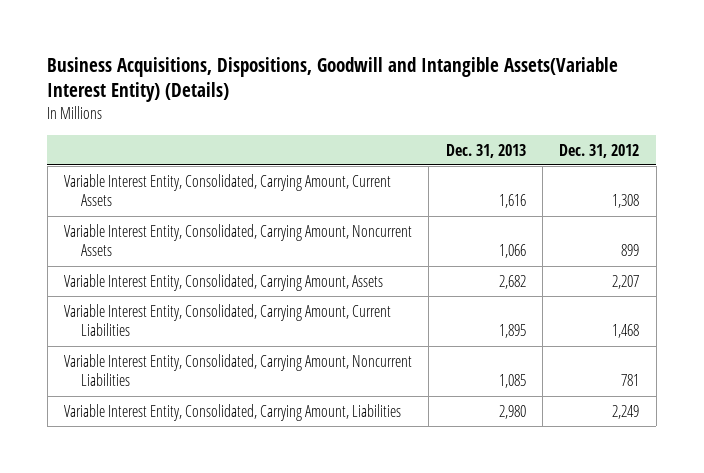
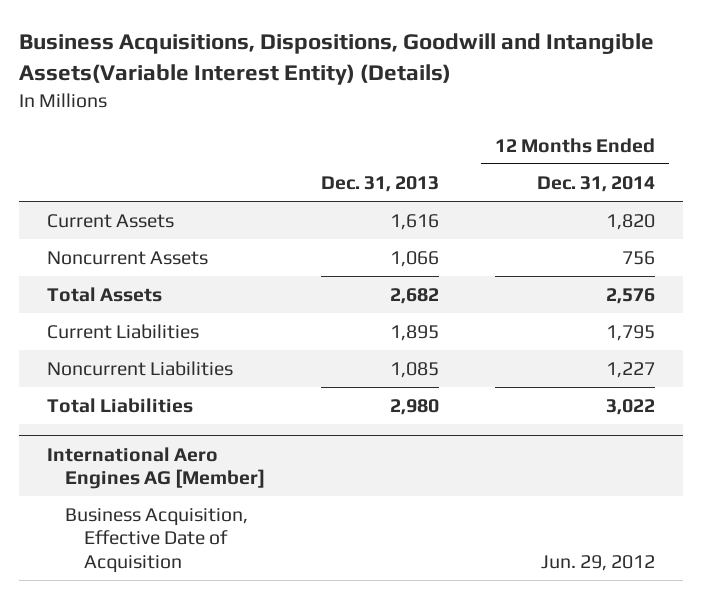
- | Dec. 31, 2013 | Dec. 31, 2012
+ | Dec. 31, 2013 | 12 Months Ended Dec. 31, 2014
- Variable Interest Entity, Consolidated, Carrying Amount, Current Assets | 1,616 | 1,308
- Variable Interest Entity, Consolidated, Carrying Amount, Noncurrent Assets | 1,066 | 899
- Variable Interest Entity, Consolidated, Carrying Amount, Assets | 2,682 | 2,207
- Variable Interest Entity, Consolidated, Carrying Amount, Current Liabilities | 1,895 | 1,468
- Variable Interest Entity, Consolidated, Carrying Amount, Noncurrent Liabilities | 1,085 | 781
- Variable Interest Entity, Consolidated, Carrying Amount, Liabilities | 2,980 | 2,249
+ Current Assets | 1,616 | 1,820
+ Noncurrent Assets | 1,066 | 756
+ Total Assets | 2,682 | 2,576
+ Current Liabilities | 1,895 | 1,795
+ Noncurrent Liabilities | 1,085 | 1,227
+ Total Liabilities | 2,980 | 3,022
+ International Aero Engines AG [Member]
+ Business Acquisition, Effective Date of Acquisition | | Jun. 29, 2012

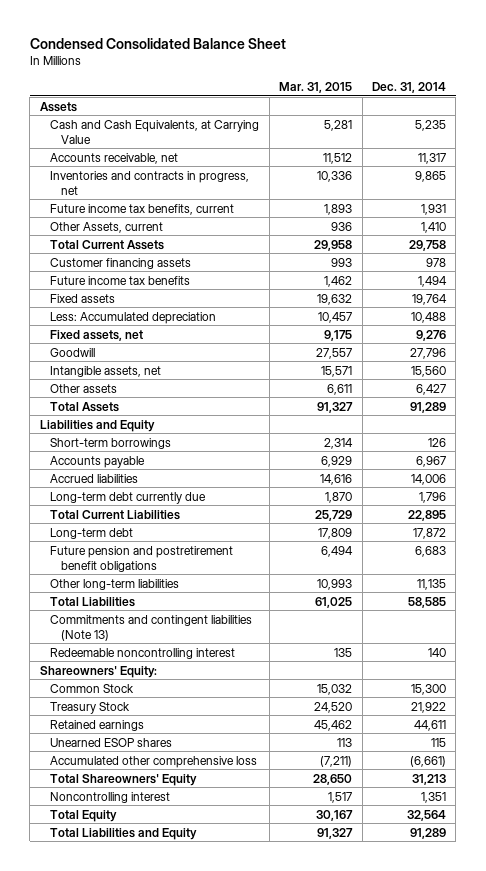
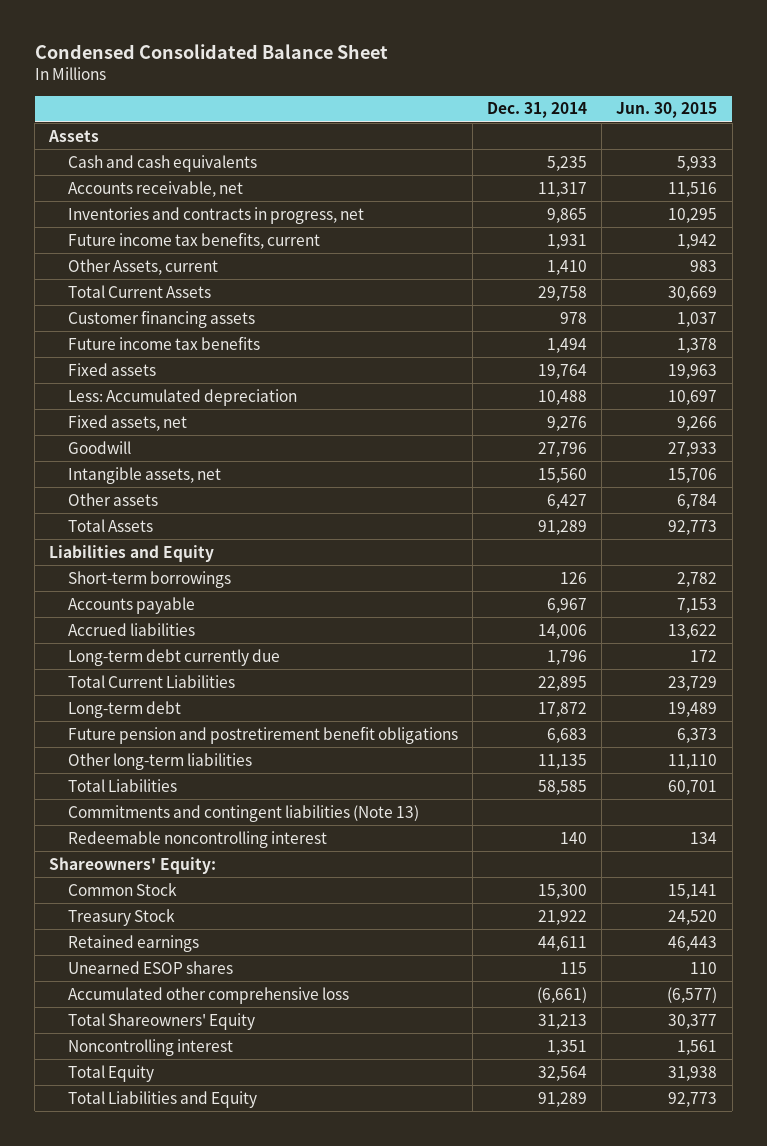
- | Mar. 31, 2015 | Dec. 31, 2014
+ | Dec. 31, 2014 | Jun. 30, 2015
- Cash and Cash Equivalents, at Carrying Value | 5,281 | 5,235
+ Cash and cash equivalents | 5,235 | 5,933

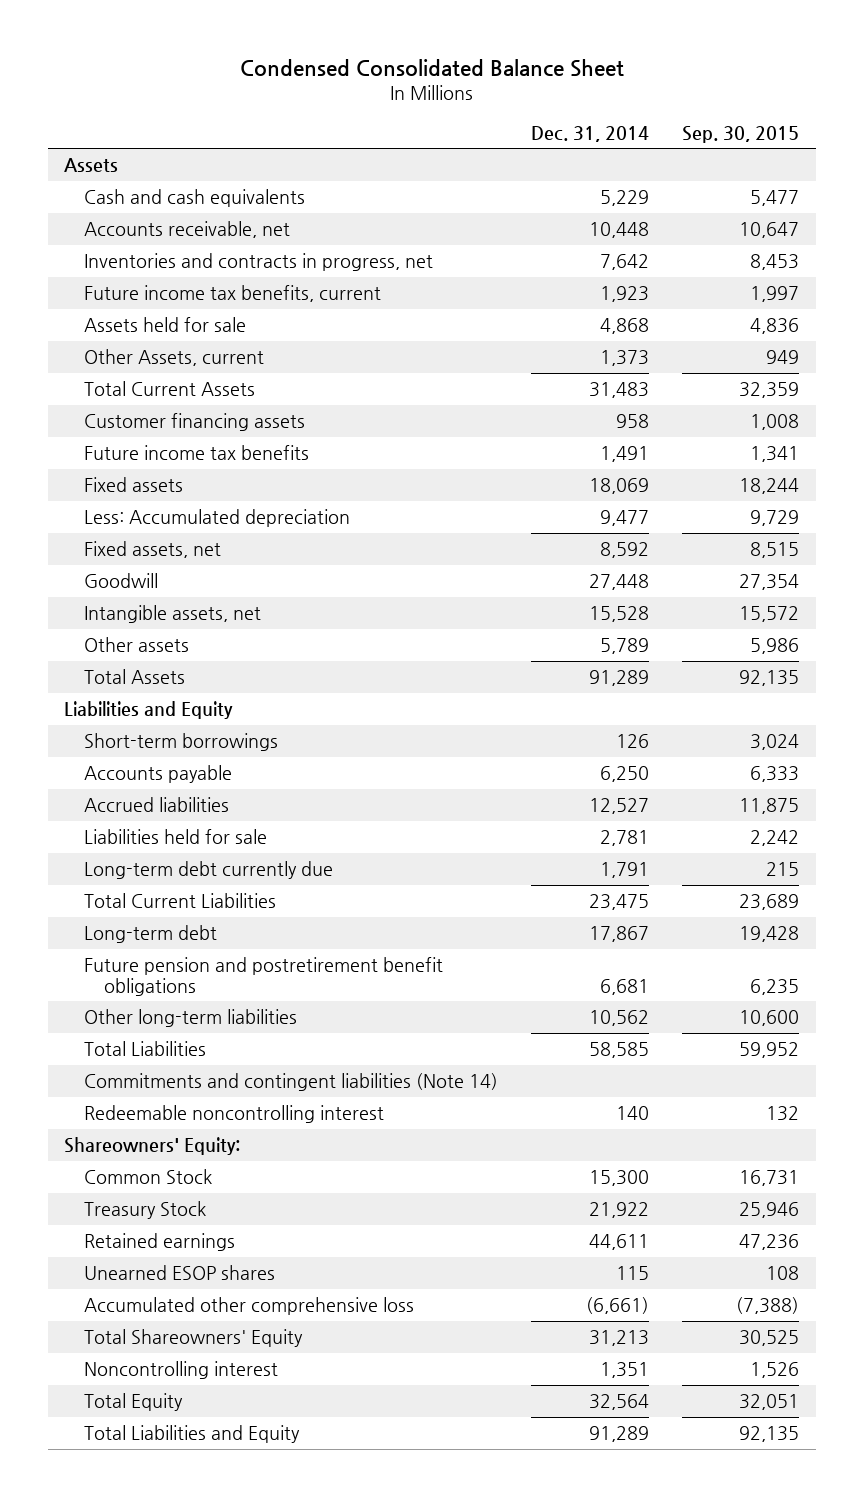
- | Dec. 31, 2014 | Jun. 30, 2015
+ | Dec. 31, 2014 | Sep. 30, 2015
- Cash and cash equivalents | 5,235 | 5,933
- Accounts receivable, net | 11,317 | 11,516
- Inventories and contracts in progress, net | 9,865 | 10,295
- Future income tax benefits, current | 1,931 | 1,942
- Other Assets, current | 1,410 | 983
- Total Current Assets | 29,758 | 30,669
- Customer financing assets | 978 | 1,037
- Future income tax benefits | 1,494 | 1,378
- Fixed assets | 19,764 | 19,963
- Less: Accumulated depreciation | 10,488 | 10,697
- Fixed assets, net | 9,276 | 9,266
- Goodwill | 27,796 | 27,933
- Intangible assets, net | 15,560 | 15,706
- Other assets | 6,427 | 6,784
+ Cash and cash equivalents | 5,229 | 5,477
+ Accounts receivable, net | 10,448 | 10,647
+ Inventories and contracts in progress, net | 7,642 | 8,453
+ Future income tax benefits, current | 1,923 | 1,997
+ Assets held for sale | 4,868 | 4,836
+ Other Assets, current | 1,373 | 949
+ Total Current Assets | 31,483 | 32,359
+ Customer financing assets | 958 | 1,008
+ Future income tax benefits | 1,491 | 1,341
+ Fixed assets | 18,069 | 18,244
+ Less: Accumulated depreciation | 9,477 | 9,729
+ Fixed assets, net | 8,592 | 8,515
+ Goodwill | 27,448 | 27,354
+ Intangible assets, net | 15,528 | 15,572
+ Other assets | 5,789 | 5,986
- Accounts payable | 6,967 | 7,153
- Accrued liabilities | 14,006 | 13,622
- Long-term debt currently due | 1,796 | 172
- Total Current Liabilities | 22,895 | 23,729
- Long-term debt | 17,872 | 19,489
- Future pension and postretirement benefit obligations | 6,683 | 6,373
- Other long-term liabilities | 11,135 | 11,110
+ Accounts payable | 6,250 | 6,333
+ Accrued liabilities | 12,527 | 11,875
+ Liabilities held for sale | 2,781 | 2,242
+ Long-term debt currently due | 1,791 | 215
+ Total Current Liabilities | 23,475 | 23,689
+ Long-term debt | 17,867 | 19,428
+ Future pension and postretirement benefit obligations | 6,681 | 6,235
+ Other long-term liabilities | 10,562 | 10,600
- Commitments and contingent liabilities (Note 13)
+ Commitments and contingent liabilities (Note 14)

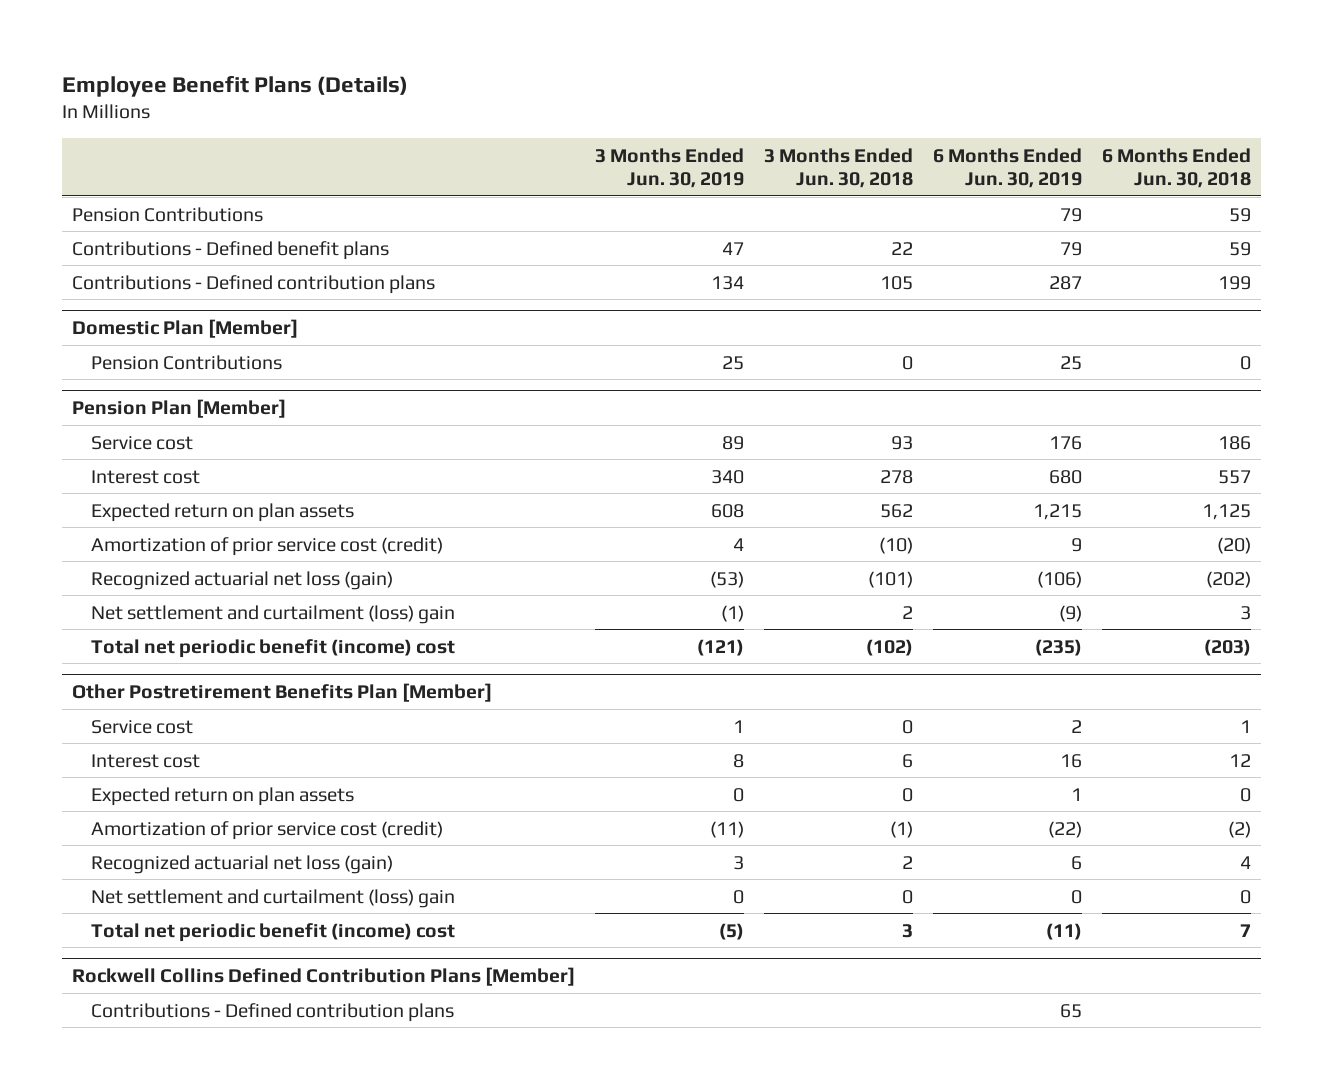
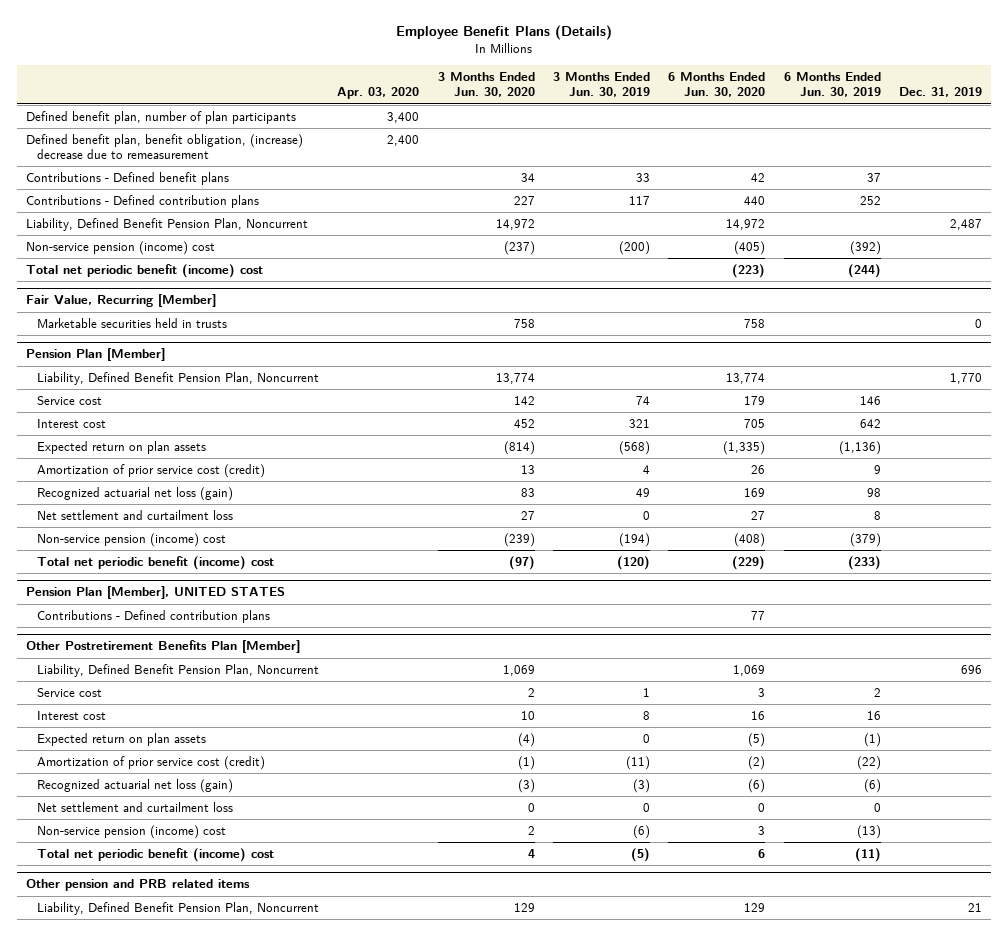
- | 3 Months Ended Jun. 30, 2019 | 3 Months Ended Jun. 30, 2018 | 6 Months Ended Jun. 30, 2019 | 6 Months Ended Jun. 30, 2018
+ | Apr. 03, 2020 | 3 Months Ended Jun. 30, 2020 | 3 Months Ended Jun. 30, 2019 | 6 Months Ended Jun. 30, 2020 | 6 Months Ended Jun. 30, 2019 | Dec. 31, 2019
- Pension Contributions | | | 79 | 59
- Contributions - Defined benefit plans | 47 | 22 | 79 | 59
- Contributions - Defined contribution plans | 134 | 105 | 287 | 199
- Domestic Plan [Member]
- Pension Contributions | 25 | 0 | 25 | 0
+ Defined benefit plan, number of plan participants | 3,400 | | | | |
+ Defined benefit plan, benefit obligation, (increase) decrease due to remeasurement | 2,400 | | | | |
+ Contributions - Defined benefit plans | | 34 | 33 | 42 | 37 |
+ Contributions - Defined contribution plans | | 227 | 117 | 440 | 252 |
+ Liability, Defined Benefit Pension Plan, Noncurrent | | 14,972 | | 14,972 | | 2,487
+ Non-service pension (income) cost | | (237) | (200) | (405) | (392) |
+ Total net periodic benefit (income) cost | | | | (223) | (244) |
+ Fair Value, Recurring [Member]
+ Marketable securities held in trusts | | 758 | | 758 | | 0
@ Pension Plan [Member]
- Service cost | 89 | 93 | 176 | 186
- Interest cost | 340 | 278 | 680 | 557
- Expected return on plan assets | 608 | 562 | 1,215 | 1,125
+ Liability, Defined Benefit Pension Plan, Noncurrent | | 13,774 | | 13,774 | | 1,770
+ Service cost | | 142 | 74 | 179 | 146 |
+ Interest cost | | 452 | 321 | 705 | 642 |
+ Expected return on plan assets | | (814) | (568) | (1,335) | (1,136) |
- Recognized actuarial net loss (gain) | (53) | (101) | (106) | (202)
- Net settlement and curtailment (loss) gain | (1) | 2 | (9) | 3
- Total net periodic benefit (income) cost | (121) | (102) | (235) | (203)
+ Recognized actuarial net loss (gain) | | 83 | 49 | 169 | 98 |
+ Net settlement and curtailment loss | | 27 | 0 | 27 | 8 |
+ Non-service pension (income) cost | | (239) | (194) | (408) | (379) |
+ Total net periodic benefit (income) cost | | (97) | (120) | (229) | (233) |
+ Pension Plan [Member], UNITED STATES
+ Contributions - Defined contribution plans | | | | 77 | |
@ Other Postretirement Benefits Plan [Member]
+ Liability, Defined Benefit Pension Plan, Noncurrent | | 1,069 | | 1,069 | | 696
- Expected return on plan assets | 0 | 0 | 1 | 0
+ Expected return on plan assets | | (4) | 0 | (5) | (1) |
- Recognized actuarial net loss (gain) | 3 | 2 | 6 | 4
- Net settlement and curtailment (loss) gain | 0 | 0 | 0 | 0
+ Recognized actuarial net loss (gain) | | (3) | (3) | (6) | (6) |
+ Net settlement and curtailment loss | | 0 | 0 | 0 | 0 |
+ Non-service pension (income) cost | | 2 | (6) | 3 | (13) |
- Rockwell Collins Defined Contribution Plans [Member]
- Contributions - Defined contribution plans | | | 65 |
+ Other pension and PRB related items
+ Liability, Defined Benefit Pension Plan, Noncurrent | | 129 | | 129 | | 21

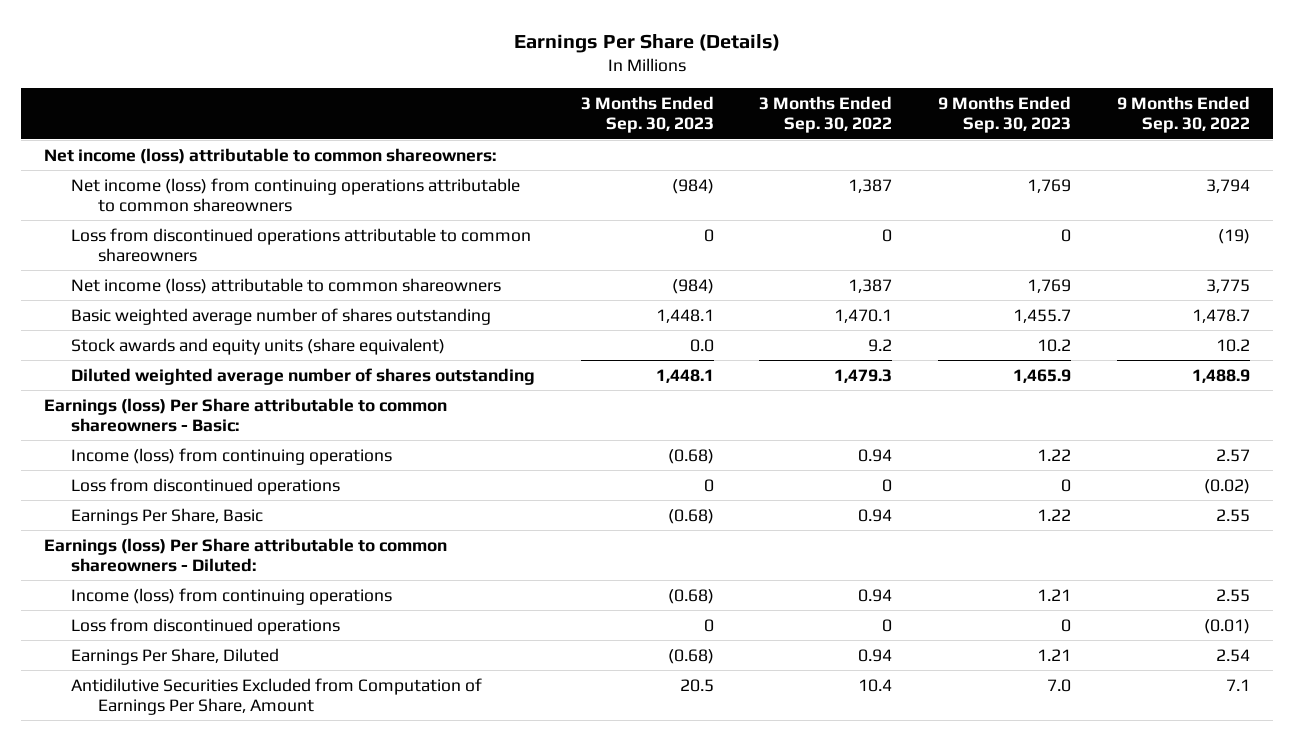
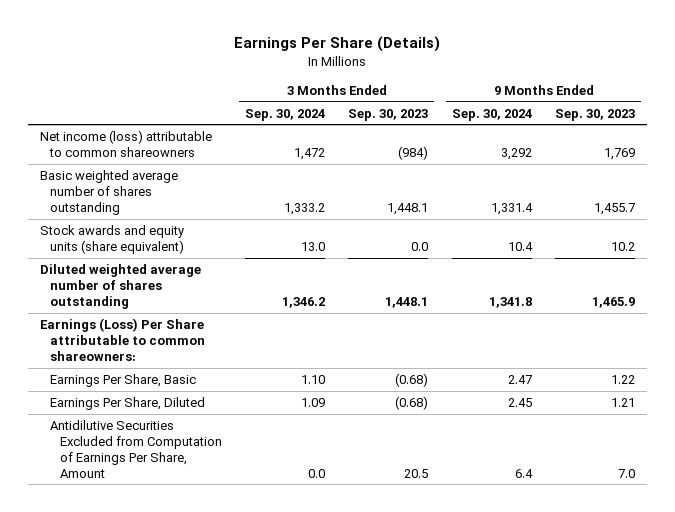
- | 3 Months Ended Sep. 30, 2023 | 3 Months Ended Sep. 30, 2022 | 9 Months Ended Sep. 30, 2023 | 9 Months Ended Sep. 30, 2022
+ | 3 Months Ended Sep. 30, 2024 | 3 Months Ended Sep. 30, 2023 | 9 Months Ended Sep. 30, 2024 | 9 Months Ended Sep. 30, 2023
- Net income (loss) attributable to common shareowners:
- Net income (loss) from continuing operations attributable to common shareowners | (984) | 1,387 | 1,769 | 3,794
- Loss from discontinued operations attributable to common shareowners | 0 | 0 | 0 | (19)
- Earnings (loss) Per Share attributable to common shareowners - Basic:
- Income (loss) from continuing operations | (0.68) | 0.94 | 1.22 | 2.57
- Loss from discontinued operations | 0 | 0 | 0 | (0.02)
+ Earnings (Loss) Per Share attributable to common shareowners:
- Earnings (loss) Per Share attributable to common shareowners - Diluted:
- Income (loss) from continuing operations | (0.68) | 0.94 | 1.21 | 2.55
- Loss from discontinued operations | 0 | 0 | 0 | (0.01)

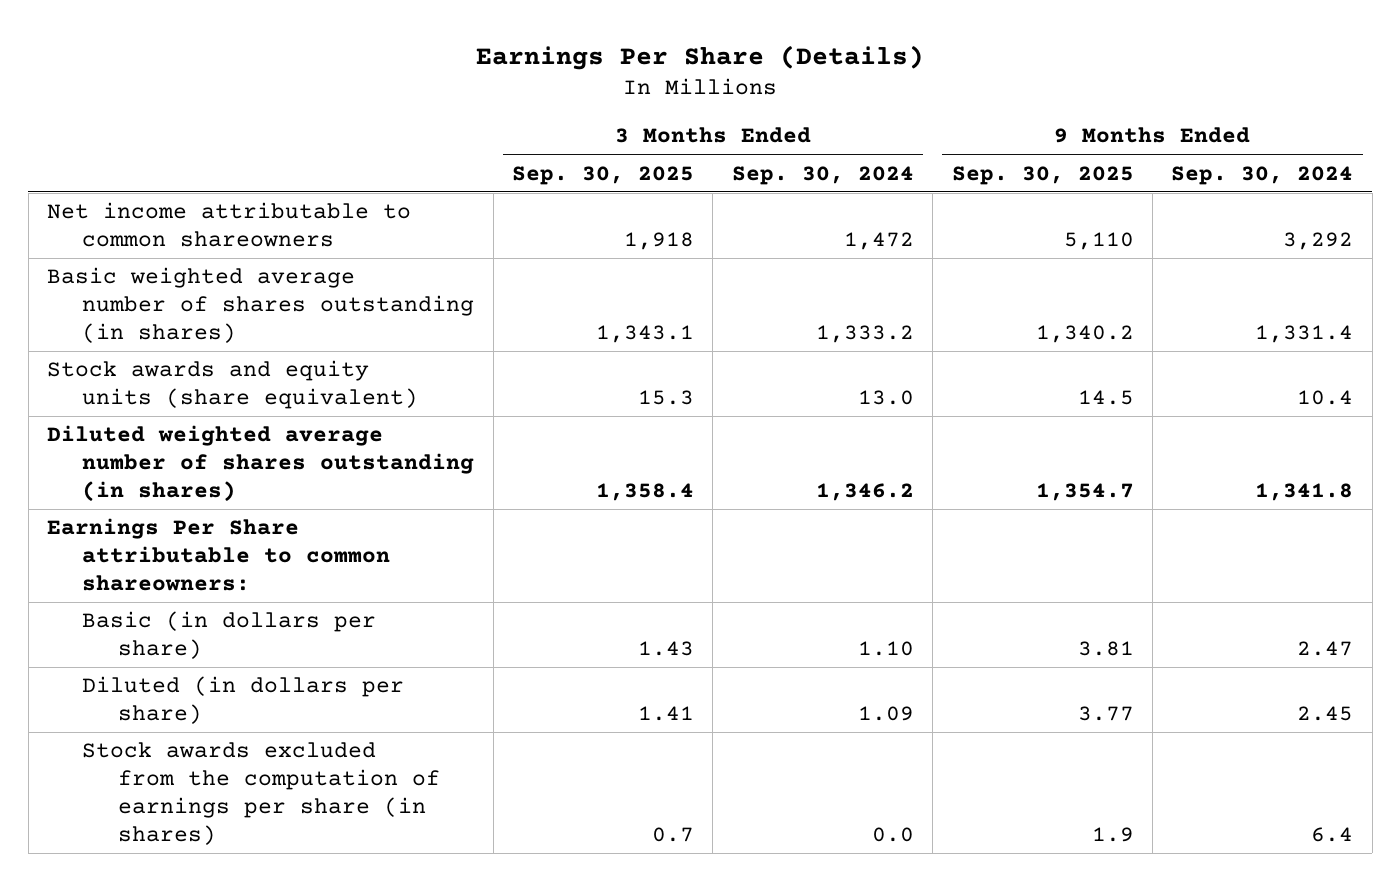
- | 3 Months Ended Sep. 30, 2024 | 3 Months Ended Sep. 30, 2023 | 9 Months Ended Sep. 30, 2024 | 9 Months Ended Sep. 30, 2023
+ | 3 Months Ended Sep. 30, 2025 | 3 Months Ended Sep. 30, 2024 | 9 Months Ended Sep. 30, 2025 | 9 Months Ended Sep. 30, 2024
- Net income (loss) attributable to common shareowners | 1,472 | (984) | 3,292 | 1,769
- Basic weighted average number of shares outstanding | 1,333.2 | 1,448.1 | 1,331.4 | 1,455.7
+ Net income attributable to common shareowners | 1,918 | 1,472 | 5,110 | 3,292
+ Basic weighted average number of shares outstanding (in shares) | 1,343.1 | 1,333.2 | 1,340.2 | 1,331.4
- Diluted weighted average number of shares outstanding | 1,346.2 | 1,448.1 | 1,341.8 | 1,465.9
- Earnings (Loss) Per Share attributable to common shareowners:
- Earnings Per Share, Basic | 1.10 | (0.68) | 2.47 | 1.22
- Earnings Per Share, Diluted | 1.09 | (0.68) | 2.45 | 1.21
- Antidilutive Securities Excluded from Computation of Earnings Per Share, Amount | 0.0 | 20.5 | 6.4 | 7.0
+ Diluted weighted average number of shares outstanding (in shares) | 1,358.4 | 1,346.2 | 1,354.7 | 1,341.8
+ Earnings Per Share attributable to common shareowners:
+ Basic (in dollars per share) | 1.43 | 1.10 | 3.81 | 2.47
+ Diluted (in dollars per share) | 1.41 | 1.09 | 3.77 | 2.45
+ Stock awards excluded from the computation of earnings per share (in shares) | 0.7 | 0.0 | 1.9 | 6.4

